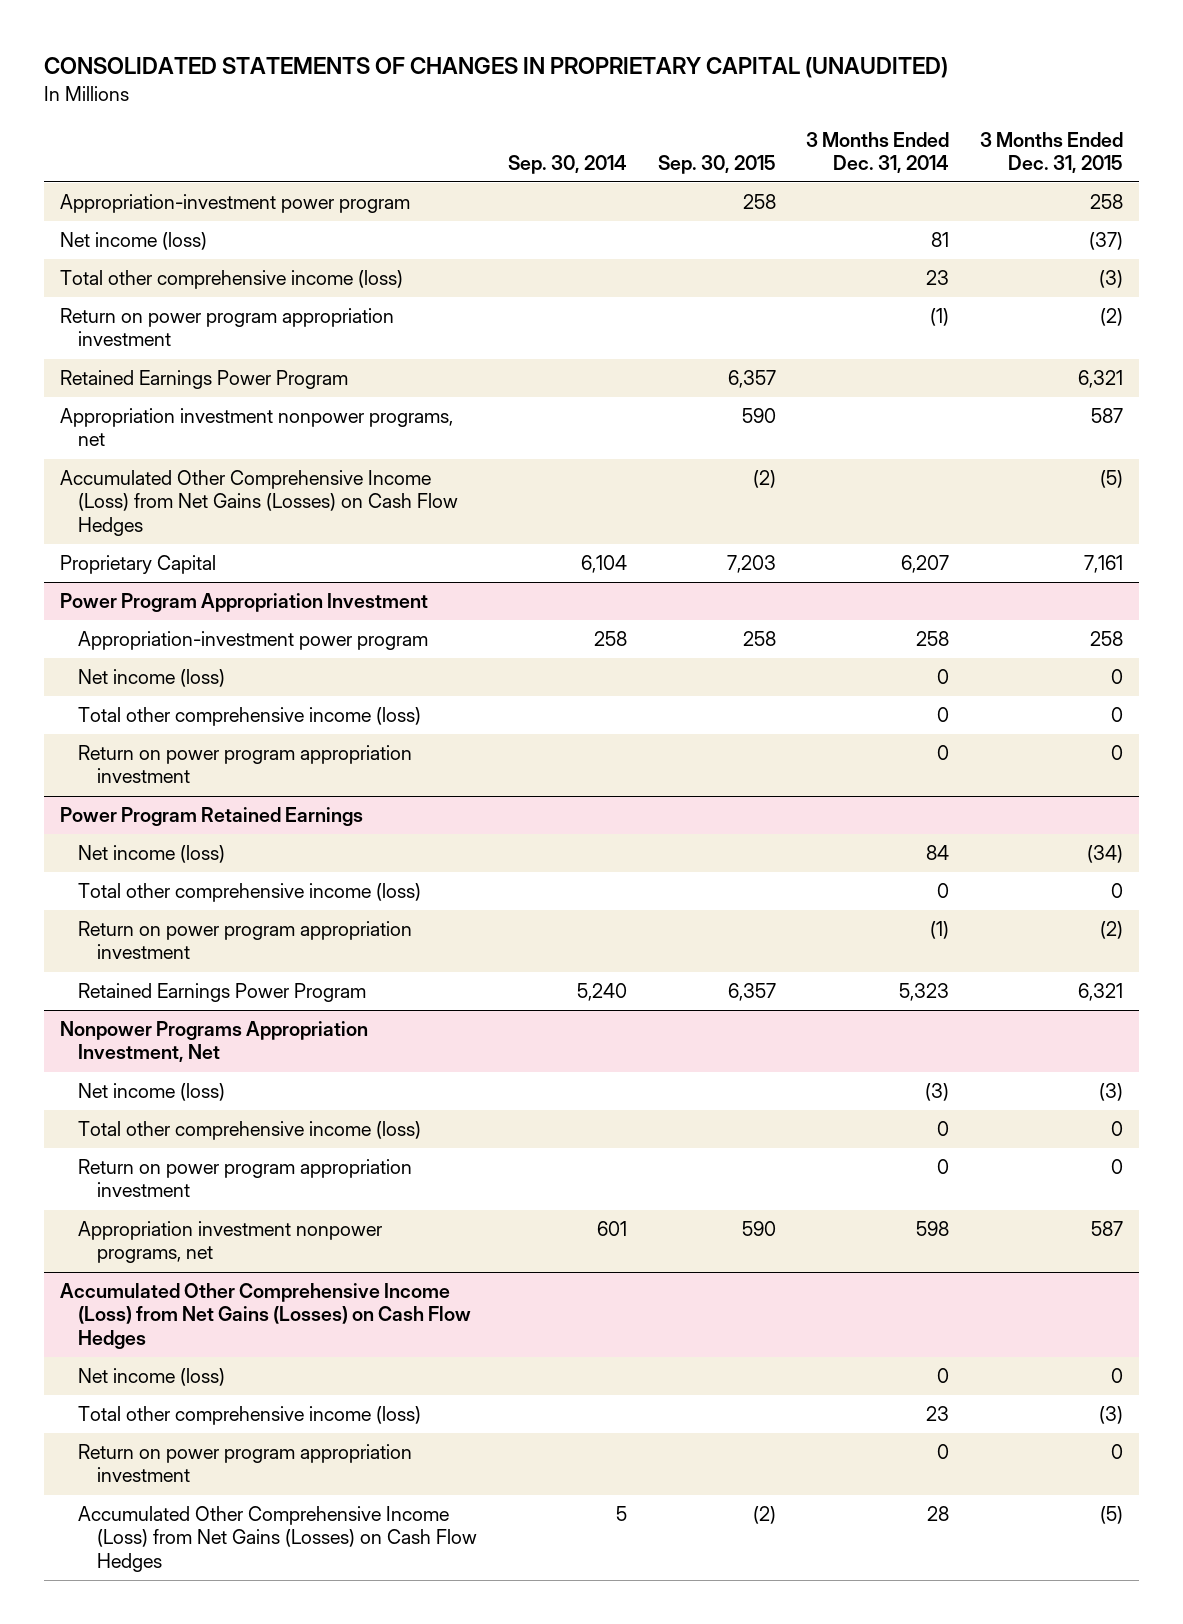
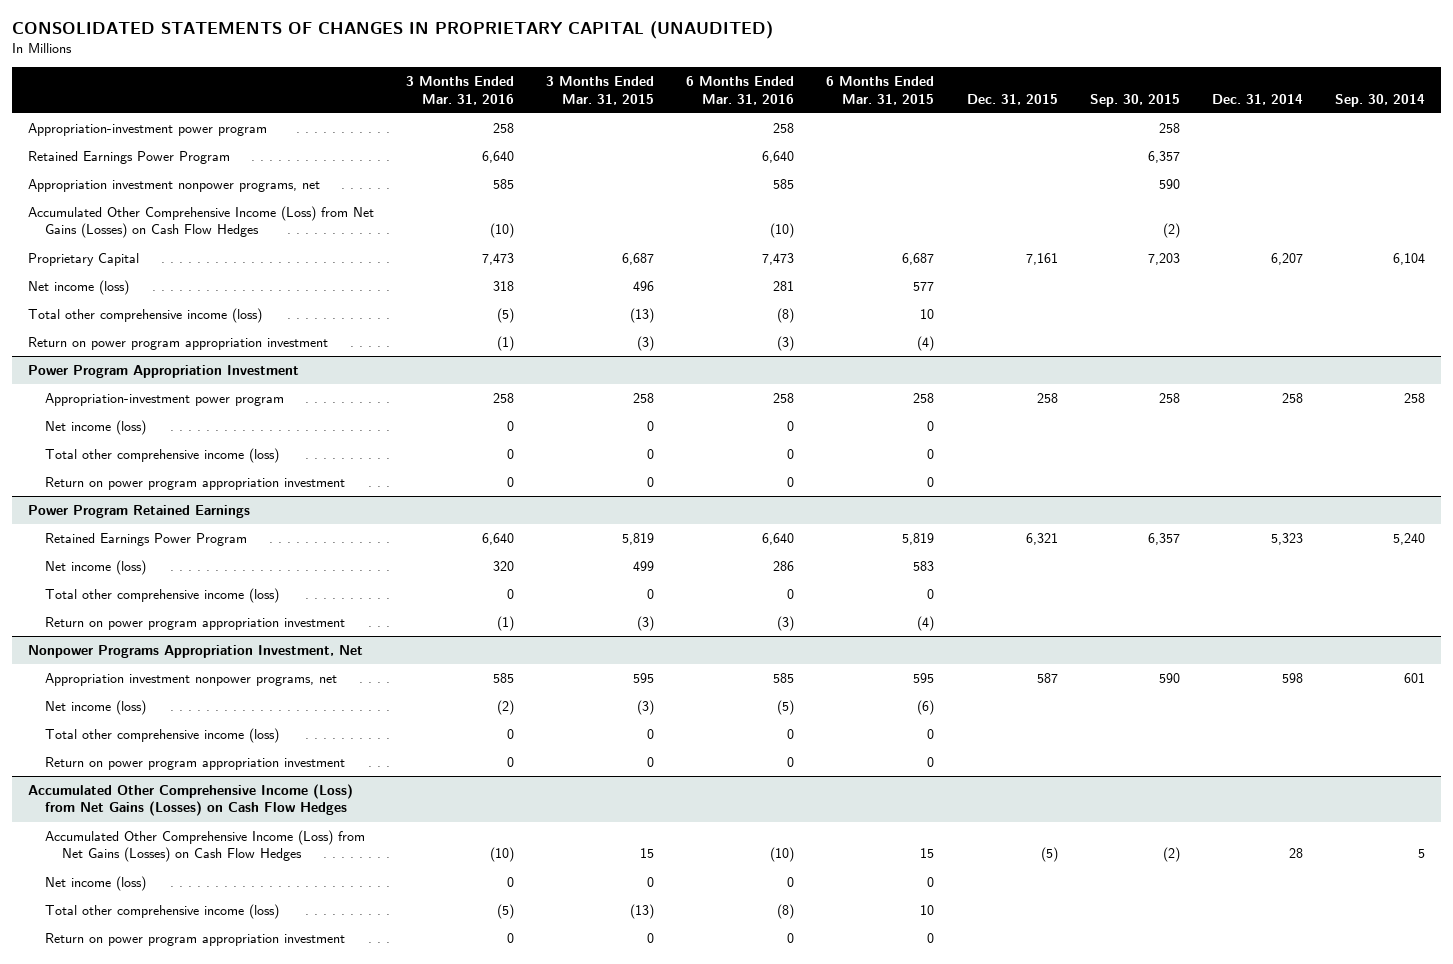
- | Sep. 30, 2014 | Sep. 30, 2015 | 3 Months Ended Dec. 31, 2014 | 3 Months Ended Dec. 31, 2015
+ | 3 Months Ended Mar. 31, 2016 | 3 Months Ended Mar. 31, 2015 | 6 Months Ended Mar. 31, 2016 | 6 Months Ended Mar. 31, 2015 | Dec. 31, 2015 | Sep. 30, 2015 | Dec. 31, 2014 | Sep. 30, 2014
moved down: Net income (loss) | 318 | 496 | 281 | 577 | | | |
moved down: Total other comprehensive income (loss) | (5) | (13) | (8) | 10 | | | |
moved down: Return on power program appropriation investment | (1) | (3) | (3) | (4) | | | |
@ Power Program Retained Earnings
moved up: Retained Earnings Power Program | 6,640 | 5,819 | 6,640 | 5,819 | 6,321 | 6,357 | 5,323 | 5,240
@ Nonpower Programs Appropriation Investment, Net
moved up: Appropriation investment nonpower programs, net | 585 | 595 | 585 | 595 | 587 | 590 | 598 | 601
@ Accumulated Other Comprehensive Income (Loss) from Net Gains (Losses) on Cash Flow Hedges
moved up: Accumulated Other Comprehensive Income (Loss) from Net Gains (Losses) on Cash Flow Hedges | (10) | 15 | (10) | 15 | (5) | (2) | 28 | 5

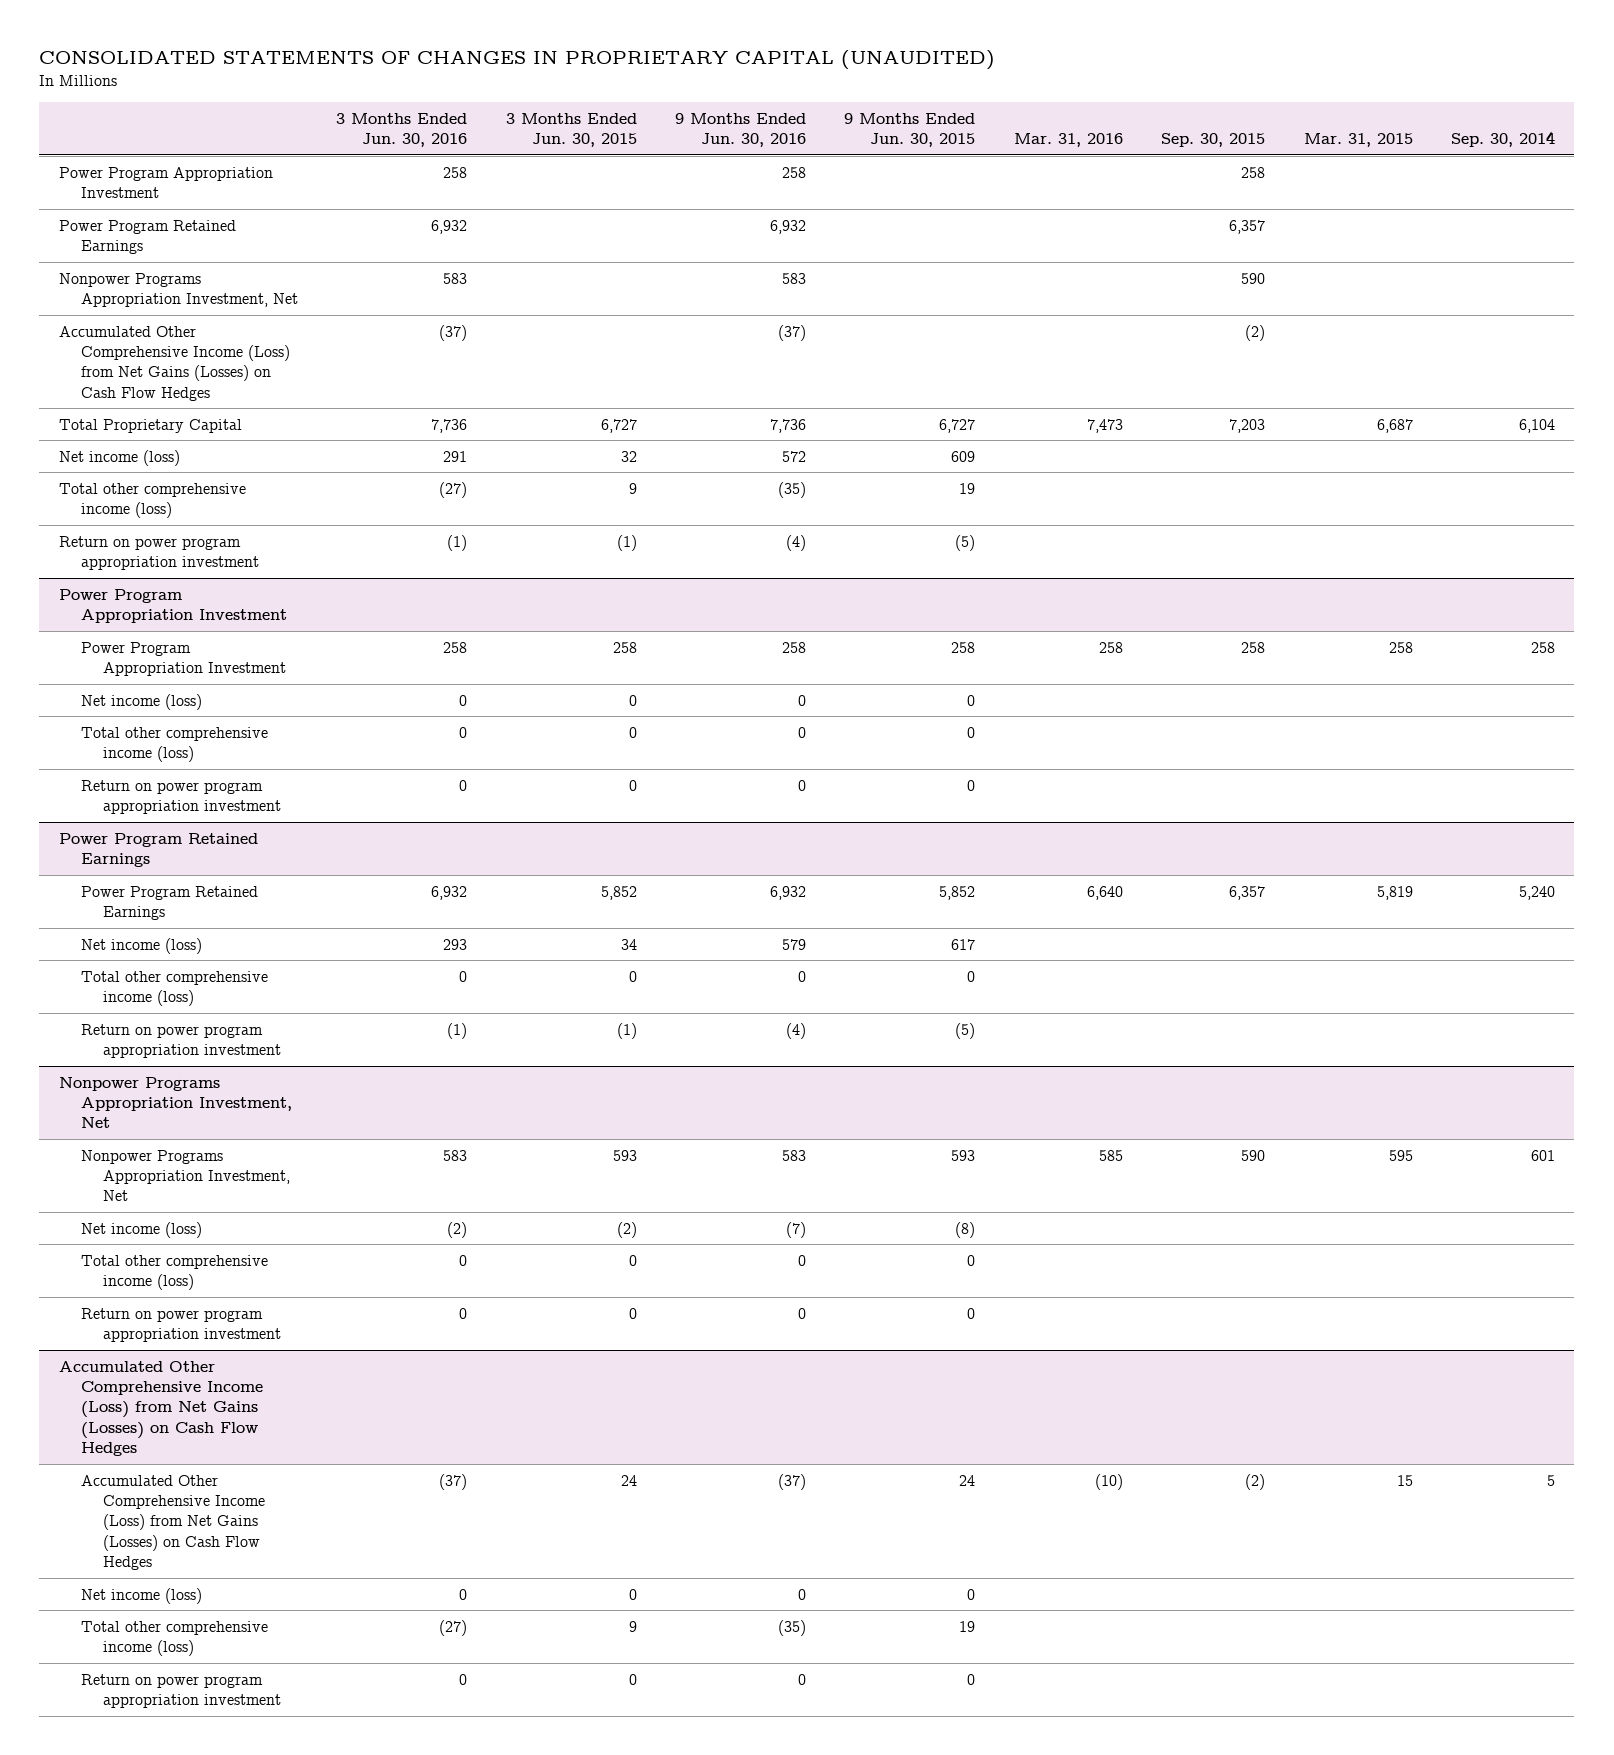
- | 3 Months Ended Mar. 31, 2016 | 3 Months Ended Mar. 31, 2015 | 6 Months Ended Mar. 31, 2016 | 6 Months Ended Mar. 31, 2015 | Dec. 31, 2015 | Sep. 30, 2015 | Dec. 31, 2014 | Sep. 30, 2014
+ | 3 Months Ended Jun. 30, 2016 | 3 Months Ended Jun. 30, 2015 | 9 Months Ended Jun. 30, 2016 | 9 Months Ended Jun. 30, 2015 | Mar. 31, 2016 | Sep. 30, 2015 | Mar. 31, 2015 | Sep. 30, 2014
- Appropriation-investment power program | 258 | | 258 | | | 258 | |
- Retained Earnings Power Program | 6,640 | | 6,640 | | | 6,357 | |
- Appropriation investment nonpower programs, net | 585 | | 585 | | | 590 | |
+ Power Program Appropriation Investment | 258 | | 258 | | | 258 | |
+ Power Program Retained Earnings | 6,932 | | 6,932 | | | 6,357 | |
+ Nonpower Programs Appropriation Investment, Net | 583 | | 583 | | | 590 | |
- Proprietary Capital | 7,473 | 6,687 | 7,473 | 6,687 | 7,161 | 7,203 | 6,207 | 6,104
+ Total Proprietary Capital | 7,736 | 6,727 | 7,736 | 6,727 | 7,473 | 7,203 | 6,687 | 6,104
@ Power Program Appropriation Investment
- Appropriation-investment power program | 258 | 258 | 258 | 258 | 258 | 258 | 258 | 258
+ Power Program Appropriation Investment | 258 | 258 | 258 | 258 | 258 | 258 | 258 | 258
@ Power Program Retained Earnings
- Retained Earnings Power Program | 6,640 | 5,819 | 6,640 | 5,819 | 6,321 | 6,357 | 5,323 | 5,240
+ Power Program Retained Earnings | 6,932 | 5,852 | 6,932 | 5,852 | 6,640 | 6,357 | 5,819 | 5,240
@ Nonpower Programs Appropriation Investment, Net
- Appropriation investment nonpower programs, net | 585 | 595 | 585 | 595 | 587 | 590 | 598 | 601
+ Nonpower Programs Appropriation Investment, Net | 583 | 593 | 583 | 593 | 585 | 590 | 595 | 601

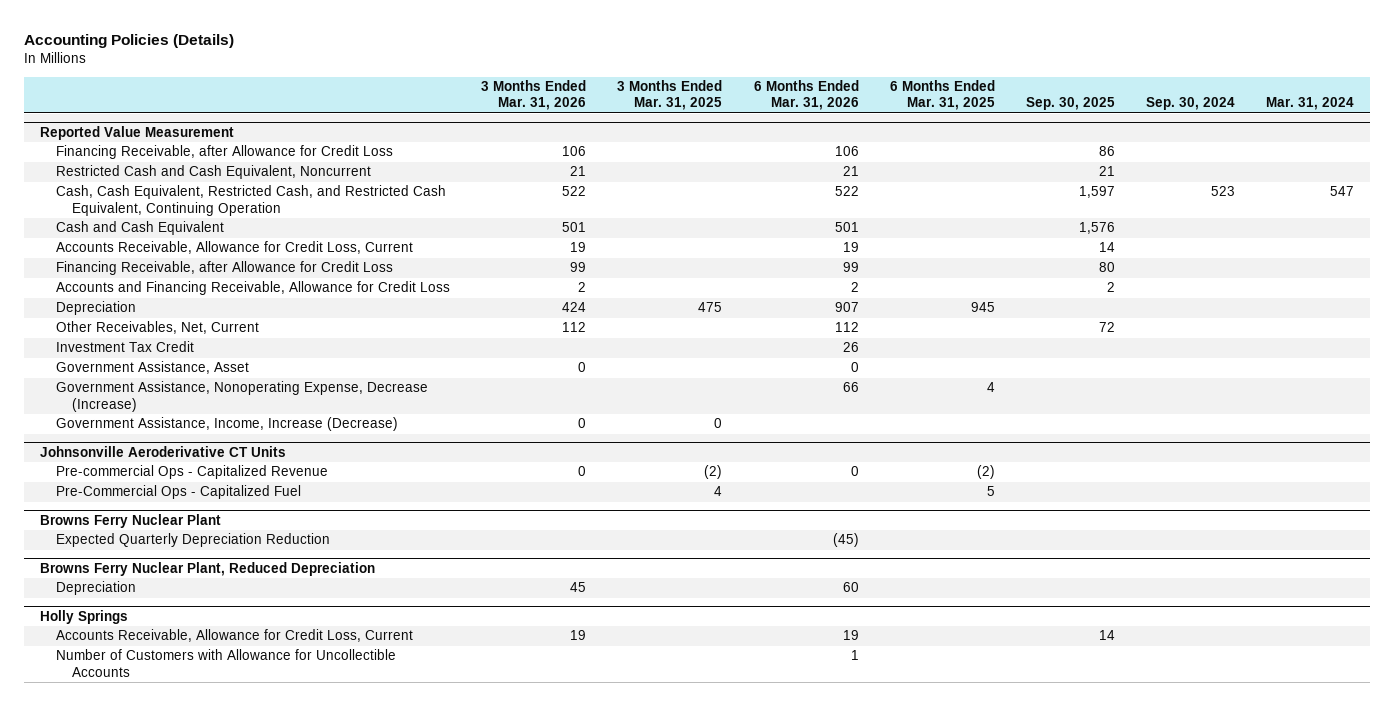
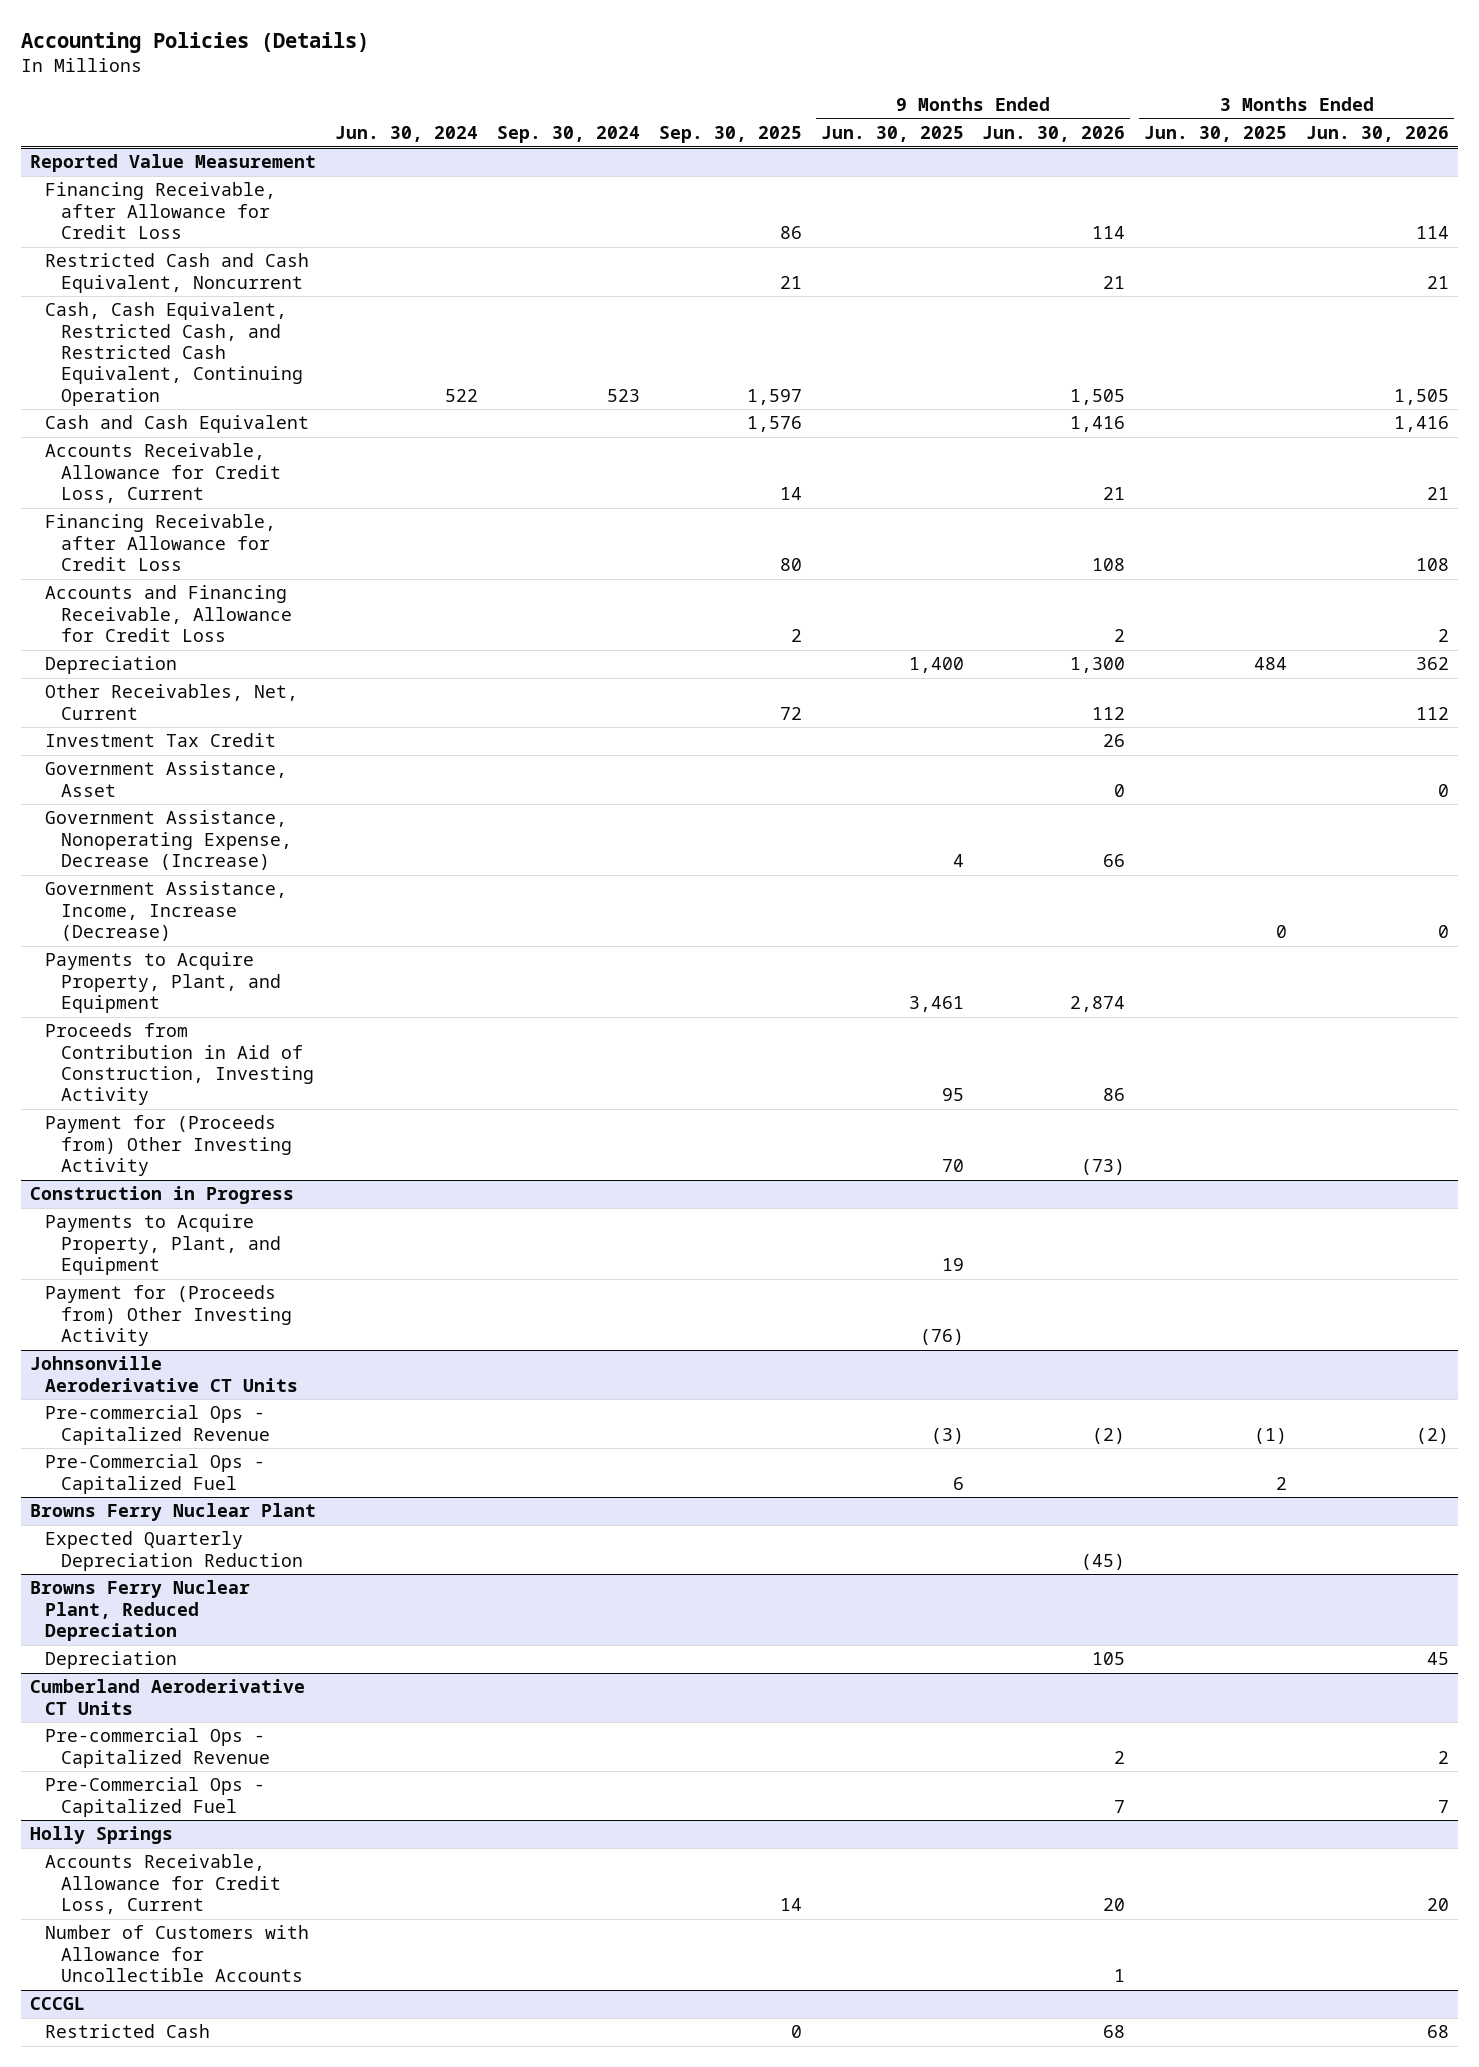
- | 3 Months Ended Mar. 31, 2026 | 3 Months Ended Mar. 31, 2025 | 6 Months Ended Mar. 31, 2026 | 6 Months Ended Mar. 31, 2025 | Sep. 30, 2025 | Sep. 30, 2024 | Mar. 31, 2024
+ | Jun. 30, 2024 | Sep. 30, 2024 | Sep. 30, 2025 | 9 Months Ended Jun. 30, 2025 | 9 Months Ended Jun. 30, 2026 | 3 Months Ended Jun. 30, 2025 | 3 Months Ended Jun. 30, 2026
@ Reported Value Measurement
+ Payments to Acquire Property, Plant, and Equipment | | | | 3,461 | 2,874 | |
+ Proceeds from Contribution in Aid of Construction, Investing Activity | | | | 95 | 86 | |
+ Payment for (Proceeds from) Other Investing Activity | | | | 70 | (73) | |
+ Construction in Progress
+ Payments to Acquire Property, Plant, and Equipment | | | | 19 | | |
+ Payment for (Proceeds from) Other Investing Activity | | | | (76) | | |
+ Cumberland Aeroderivative CT Units
+ Pre-commercial Ops - Capitalized Revenue | | | | | 2 | | 2
+ Pre-Commercial Ops - Capitalized Fuel | | | | | 7 | | 7
+ CCCGL
+ Restricted Cash | | | 0 | | 68 | | 68

